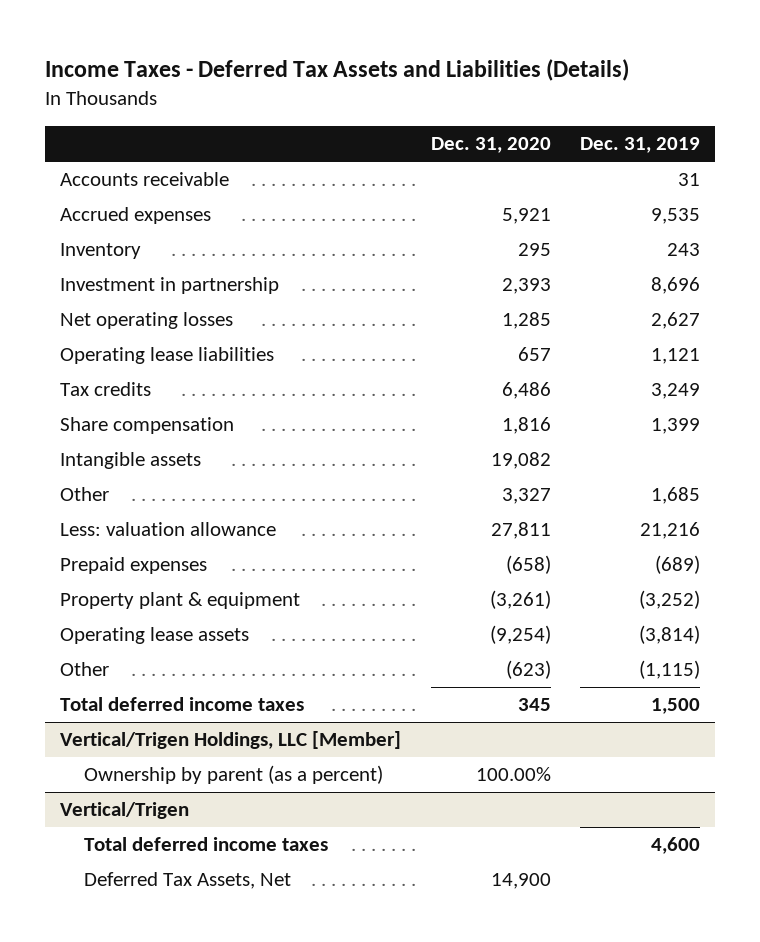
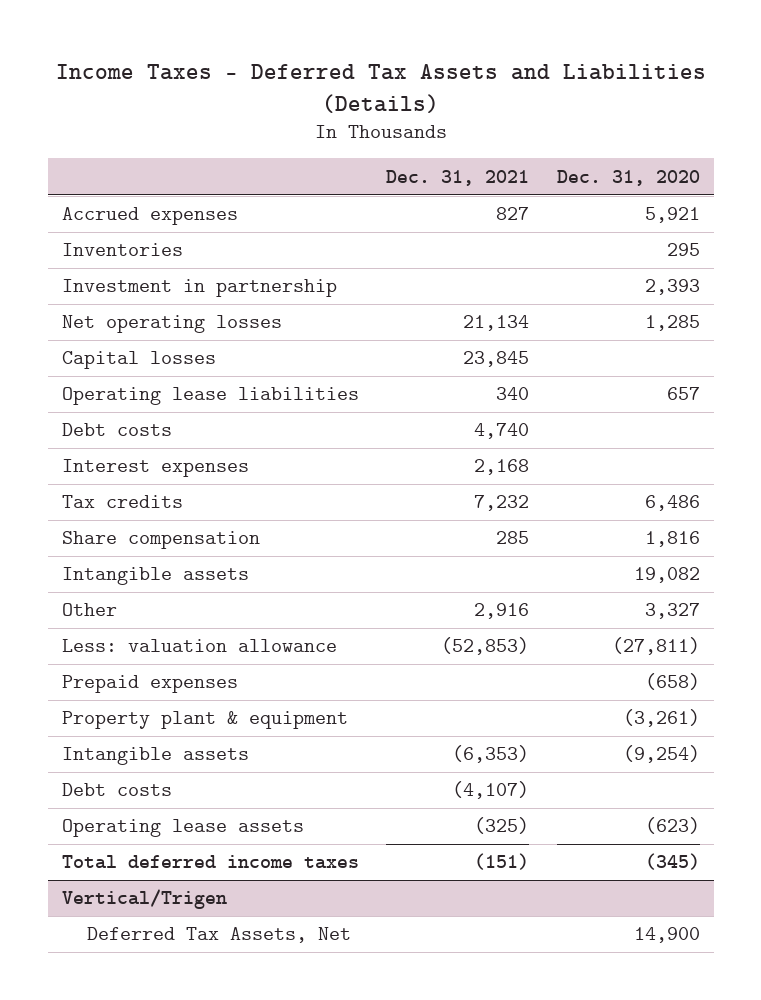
- | Dec. 31, 2020 | Dec. 31, 2019
+ | Dec. 31, 2021 | Dec. 31, 2020
- Accounts receivable | | 31
- Inventory | 295 | 243
+ Inventories | | 295
+ Capital losses | 23,845 |
+ Debt costs | 4,740 |
+ Interest expenses | 2,168 |
- Less: valuation allowance | 27,811 | 21,216
+ Less: valuation allowance | (52,853) | (27,811)
- Operating lease assets | (9,254) | (3,814)
- Other | (623) | (1,115)
- Total deferred income taxes | 345 | 1,500
- Vertical/Trigen Holdings, LLC [Member]
- Ownership by parent (as a percent) | 100.00% |
+ Intangible assets | (6,353) | (9,254)
+ Debt costs | (4,107) |
+ Operating lease assets | (325) | (623)
+ Total deferred income taxes | (151) | (345)
@ Vertical/Trigen
- Total deferred income taxes | | 4,600

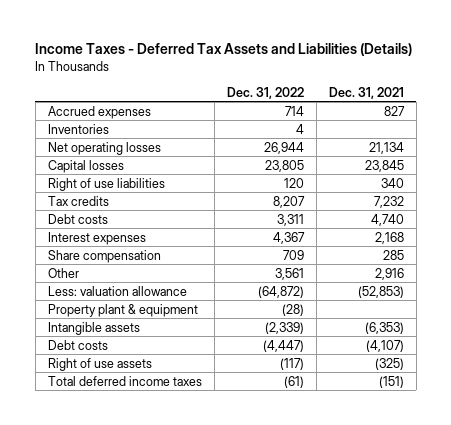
- | Dec. 31, 2021 | Dec. 31, 2020
+ | Dec. 31, 2022 | Dec. 31, 2021
- Investment in partnership | | 2,393
- Operating lease liabilities | 340 | 657
+ Right of use liabilities | 120 | 340
moved up: Tax credits | 8,207 | 7,232
- Intangible assets | | 19,082
- Prepaid expenses | | (658)
- Operating lease assets | (325) | (623)
+ Right of use assets | (117) | (325)
- Vertical/Trigen
- Deferred Tax Assets, Net | | 14,900

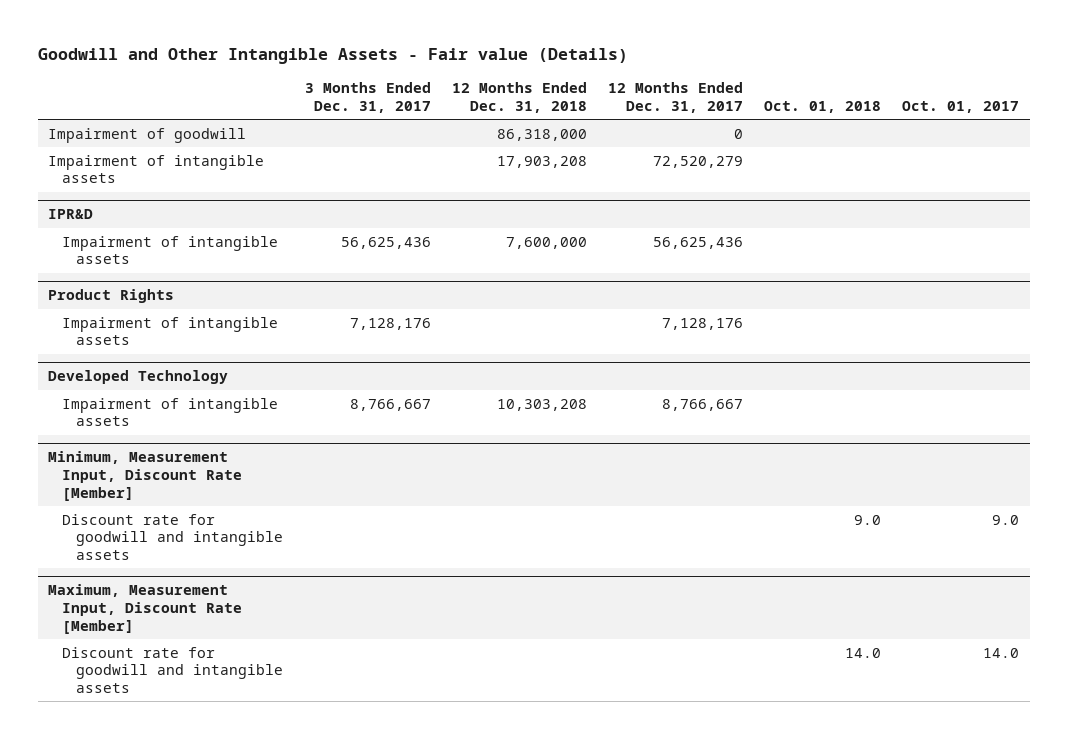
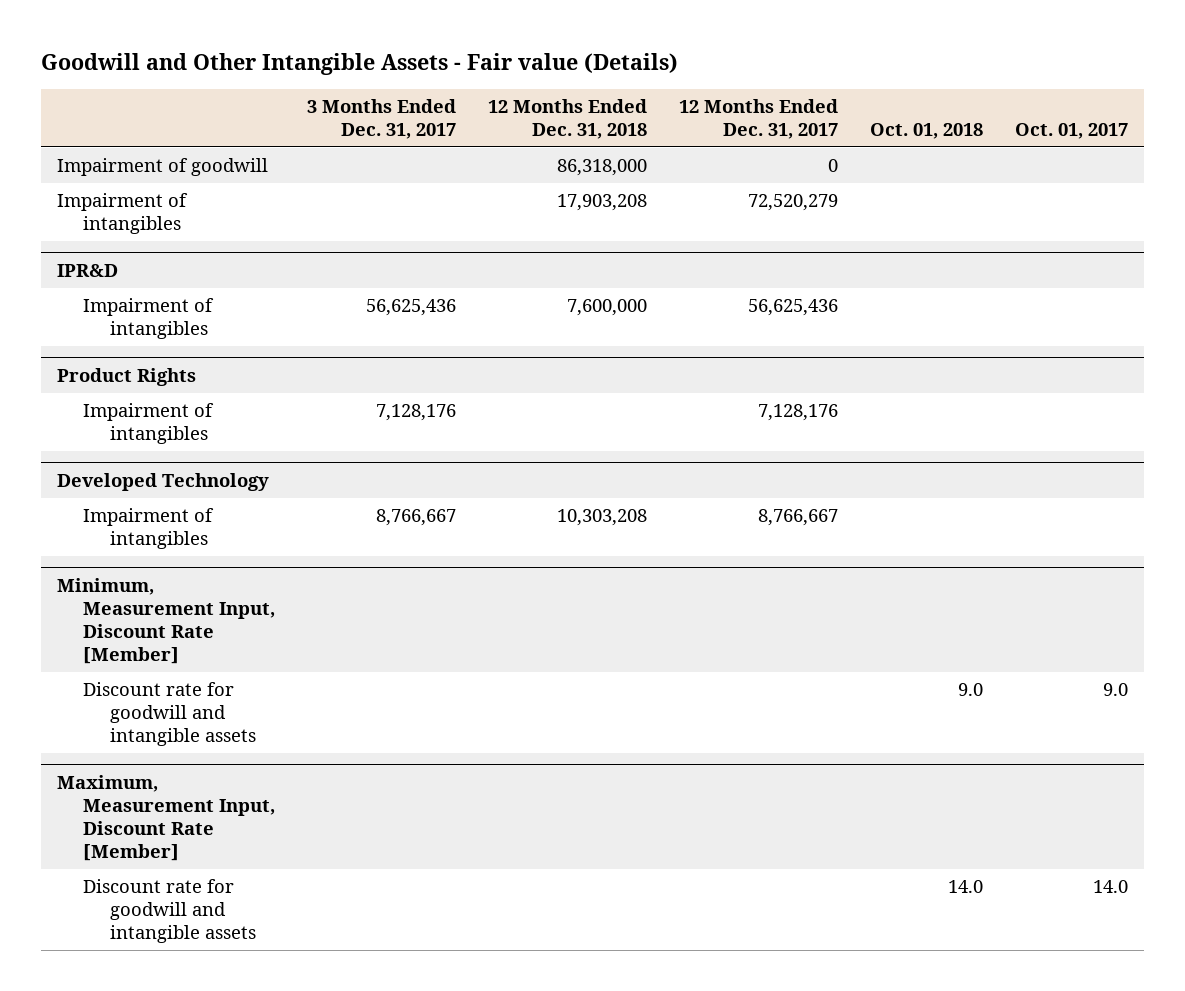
- Impairment of intangible assets | | 17,903,208 | 72,520,279 | |
+ Impairment of intangibles | | 17,903,208 | 72,520,279 | |
@ IPR&D
- Impairment of intangible assets | 56,625,436 | 7,600,000 | 56,625,436 | |
+ Impairment of intangibles | 56,625,436 | 7,600,000 | 56,625,436 | |
@ Product Rights
- Impairment of intangible assets | 7,128,176 | | 7,128,176 | |
+ Impairment of intangibles | 7,128,176 | | 7,128,176 | |
@ Developed Technology
- Impairment of intangible assets | 8,766,667 | 10,303,208 | 8,766,667 | |
+ Impairment of intangibles | 8,766,667 | 10,303,208 | 8,766,667 | |

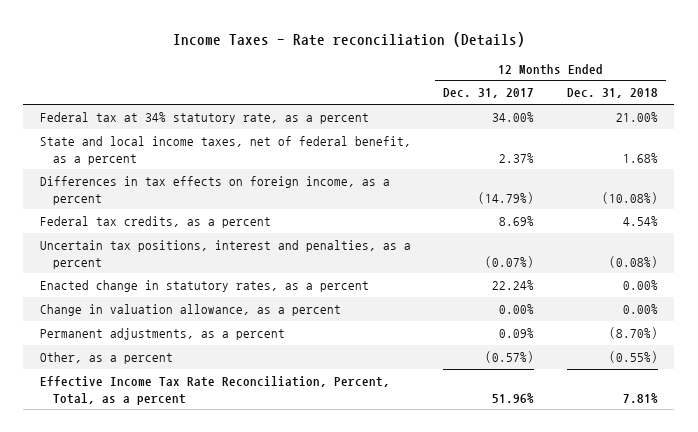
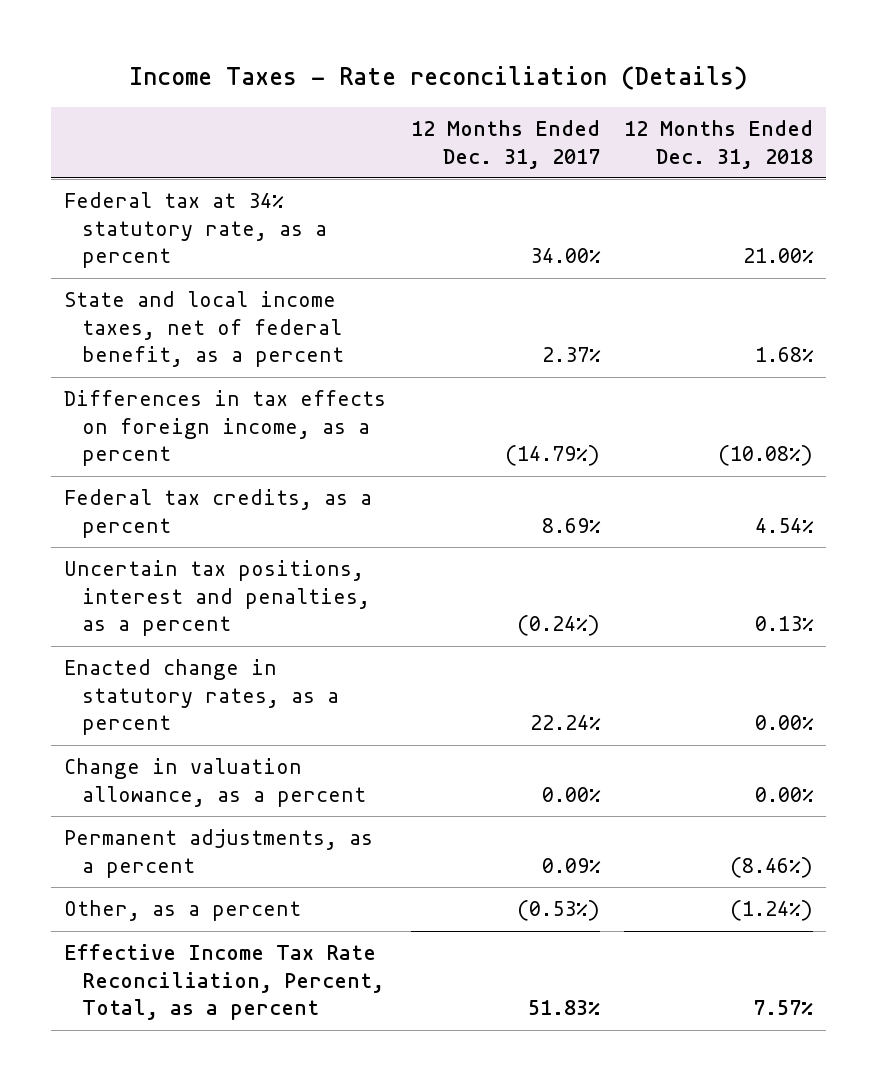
- Uncertain tax positions, interest and penalties, as a percent | (0.07%) | (0.08%)
+ Uncertain tax positions, interest and penalties, as a percent | (0.24%) | 0.13%
- Permanent adjustments, as a percent | 0.09% | (8.70%)
- Other, as a percent | (0.57%) | (0.55%)
- Effective Income Tax Rate Reconciliation, Percent, Total, as a percent | 51.96% | 7.81%
+ Permanent adjustments, as a percent | 0.09% | (8.46%)
+ Other, as a percent | (0.53%) | (1.24%)
+ Effective Income Tax Rate Reconciliation, Percent, Total, as a percent | 51.83% | 7.57%

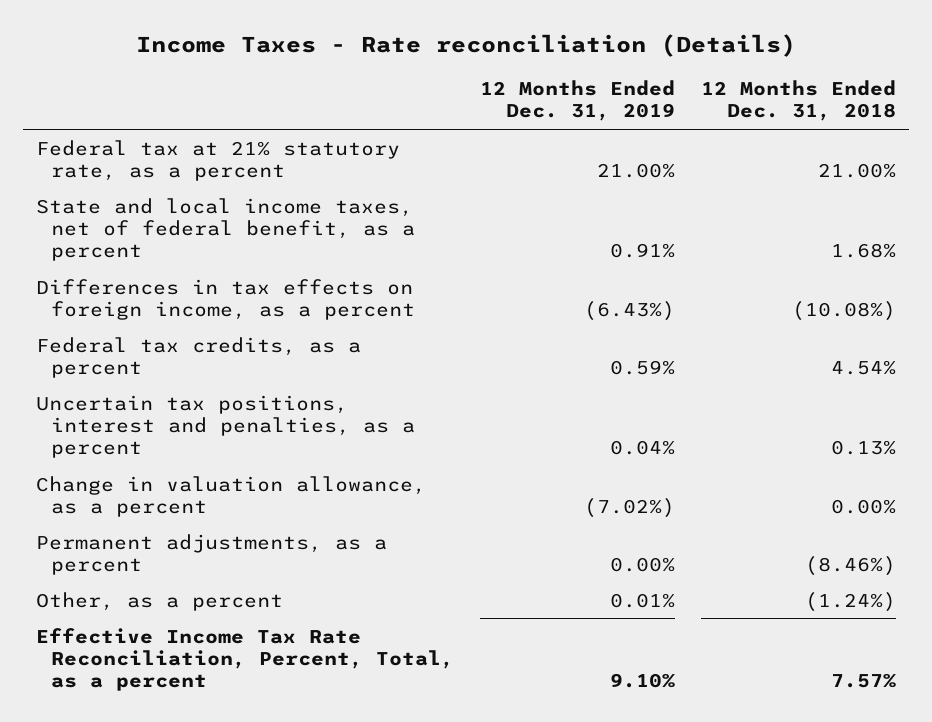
- | 12 Months Ended Dec. 31, 2017 | 12 Months Ended Dec. 31, 2018
+ | 12 Months Ended Dec. 31, 2019 | 12 Months Ended Dec. 31, 2018
- Federal tax at 34% statutory rate, as a percent | 34.00% | 21.00%
+ Federal tax at 21% statutory rate, as a percent | 21.00% | 21.00%
- Enacted change in statutory rates, as a percent | 22.24% | 0.00%

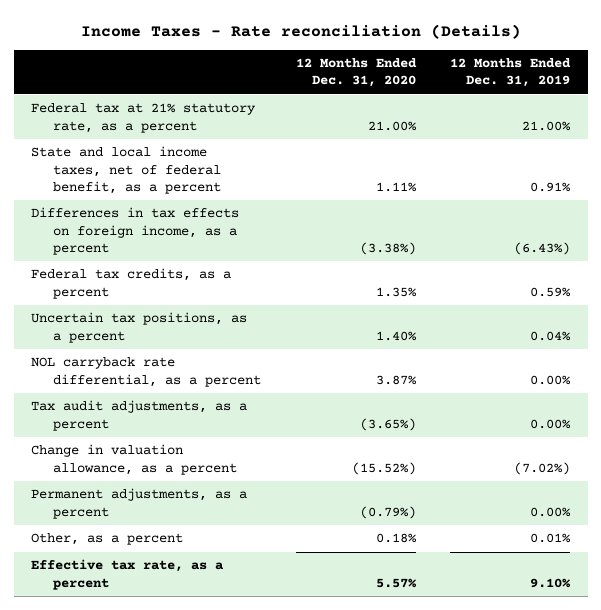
- | 12 Months Ended Dec. 31, 2019 | 12 Months Ended Dec. 31, 2018
+ | 12 Months Ended Dec. 31, 2020 | 12 Months Ended Dec. 31, 2019
- Uncertain tax positions, interest and penalties, as a percent | 0.04% | 0.13%
+ Uncertain tax positions, as a percent | 1.40% | 0.04%
+ NOL carryback rate differential, as a percent | 3.87% | 0.00%
+ Tax audit adjustments, as a percent | (3.65%) | 0.00%
- Effective Income Tax Rate Reconciliation, Percent, Total, as a percent | 9.10% | 7.57%
+ Effective tax rate, as a percent | 5.57% | 9.10%

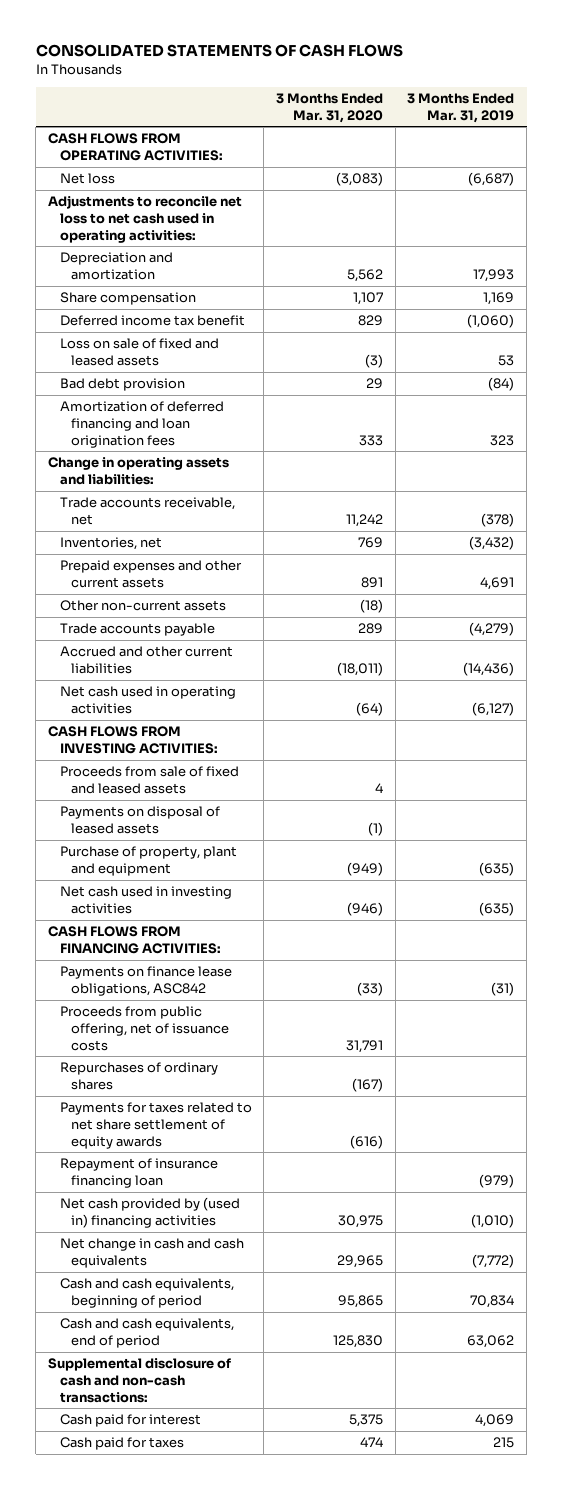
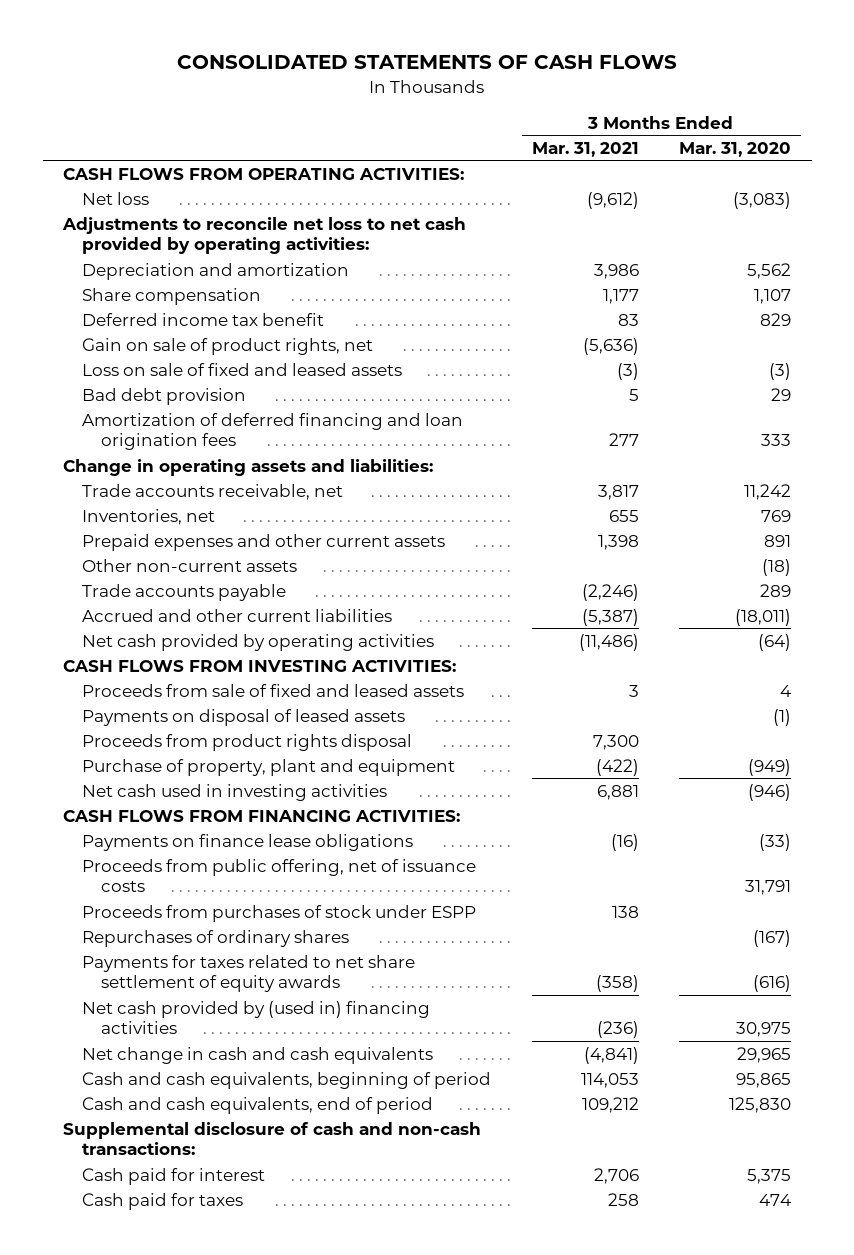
- | 3 Months Ended Mar. 31, 2020 | 3 Months Ended Mar. 31, 2019
+ | 3 Months Ended Mar. 31, 2021 | 3 Months Ended Mar. 31, 2020
- Adjustments to reconcile net loss to net cash used in operating activities:
+ Adjustments to reconcile net loss to net cash provided by operating activities:
+ Gain on sale of product rights, net | (5,636) |
- Net cash used in operating activities | (64) | (6,127)
+ Net cash provided by operating activities | (11,486) | (64)
+ Proceeds from product rights disposal | 7,300 |
- Payments on finance lease obligations, ASC842 | (33) | (31)
+ Payments on finance lease obligations | (16) | (33)
+ Proceeds from purchases of stock under ESPP | 138 |
- Repayment of insurance financing loan | | (979)

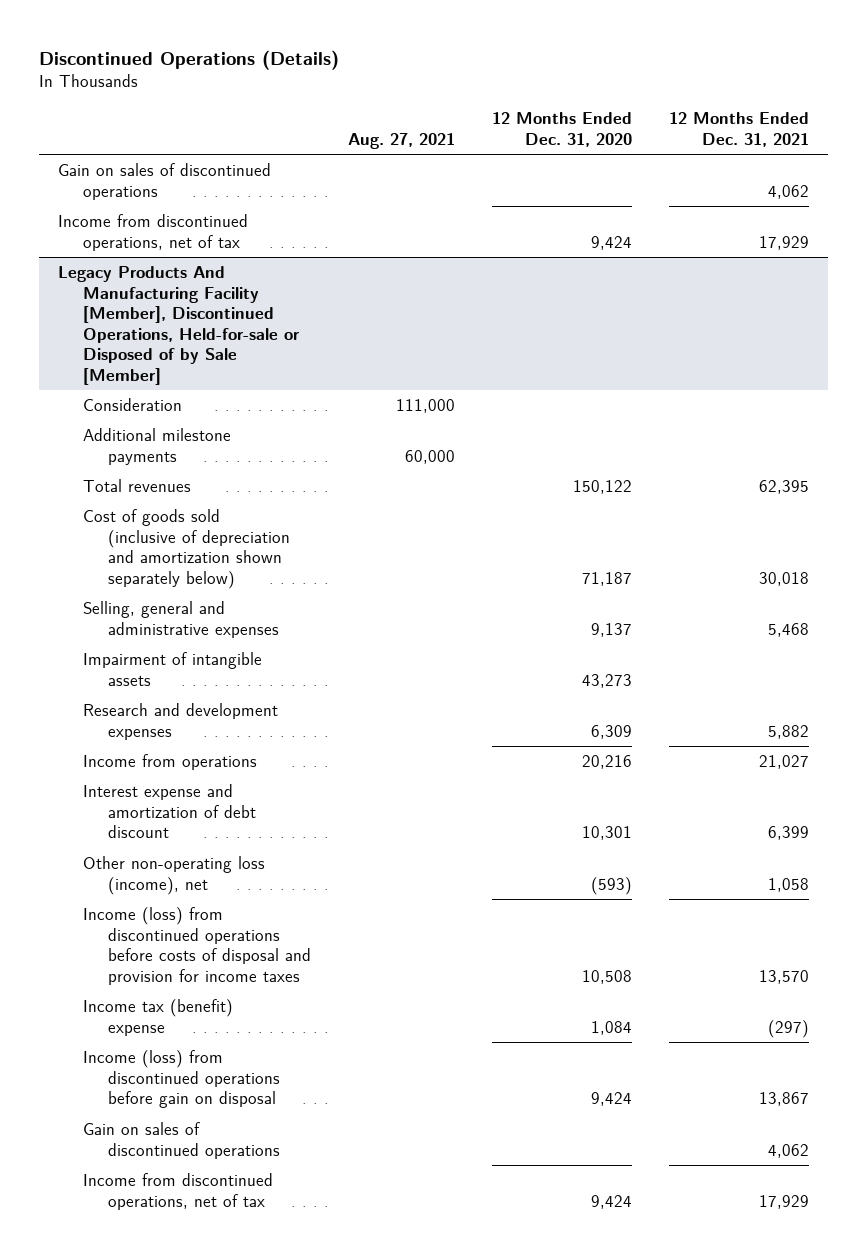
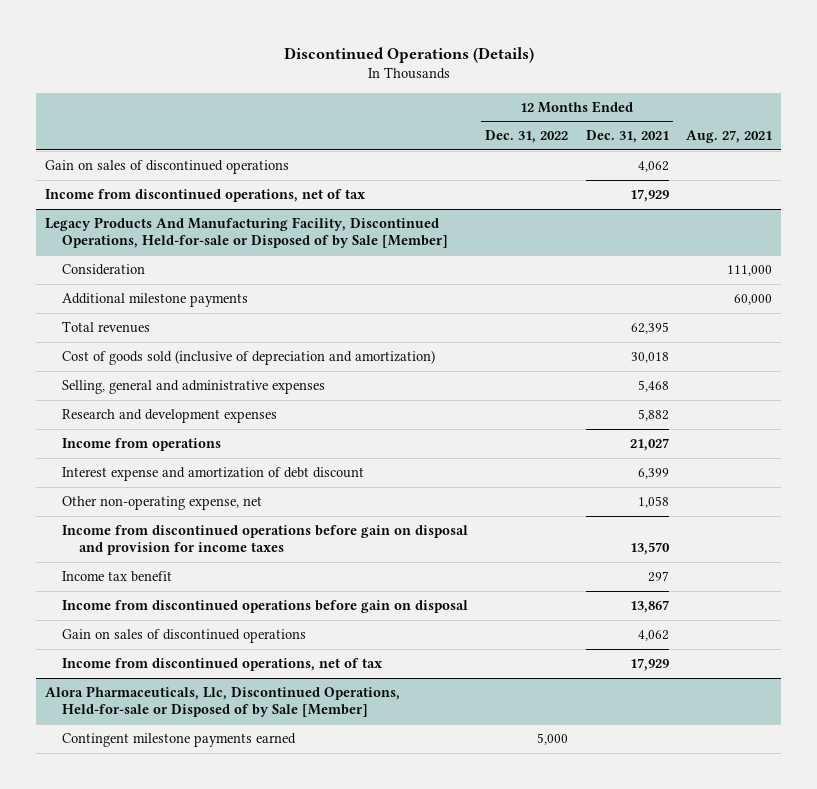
- | Aug. 27, 2021 | 12 Months Ended Dec. 31, 2020 | 12 Months Ended Dec. 31, 2021
+ | 12 Months Ended Dec. 31, 2022 | 12 Months Ended Dec. 31, 2021 | Aug. 27, 2021
- Legacy Products And Manufacturing Facility [Member], Discontinued Operations, Held-for-sale or Disposed of by Sale [Member]
+ Legacy Products And Manufacturing Facility, Discontinued Operations, Held-for-sale or Disposed of by Sale [Member]
- Cost of goods sold (inclusive of depreciation and amortization shown separately below) | | 71,187 | 30,018
+ Cost of goods sold (inclusive of depreciation and amortization) | | 30,018 |
- Impairment of intangible assets | | 43,273 |
- Other non-operating loss (income), net | | (593) | 1,058
- Income (loss) from discontinued operations before costs of disposal and provision for income taxes | | 10,508 | 13,570
- Income tax (benefit) expense | | 1,084 | (297)
- Income (loss) from discontinued operations before gain on disposal | | 9,424 | 13,867
+ Other non-operating expense, net | | 1,058 |
+ Income from discontinued operations before gain on disposal and provision for income taxes | | 13,570 |
+ Income tax benefit | | 297 |
+ Income from discontinued operations before gain on disposal | | 13,867 |
+ Alora Pharmaceuticals, Llc, Discontinued Operations, Held-for-sale or Disposed of by Sale [Member]
+ Contingent milestone payments earned | 5,000 | |

